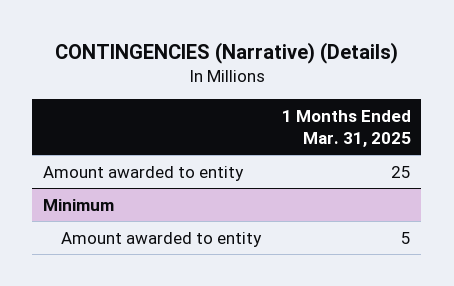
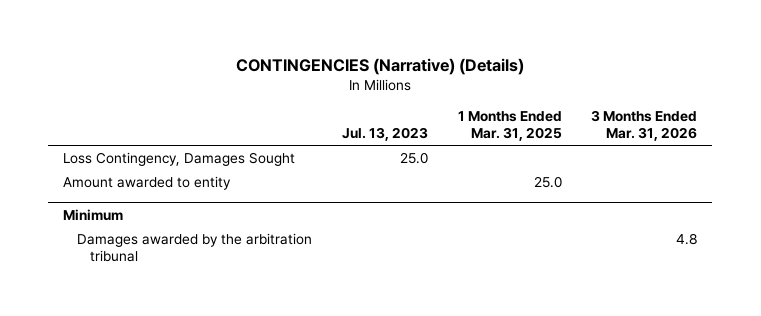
- | 1 Months Ended Mar. 31, 2025
+ | Jul. 13, 2023 | 1 Months Ended Mar. 31, 2025 | 3 Months Ended Mar. 31, 2026
- Amount awarded to entity | 25
+ Loss Contingency, Damages Sought | 25.0 | |
+ Amount awarded to entity | | 25.0 |
@ Minimum
- Amount awarded to entity | 5
+ Damages awarded by the arbitration tribunal | | | 4.8

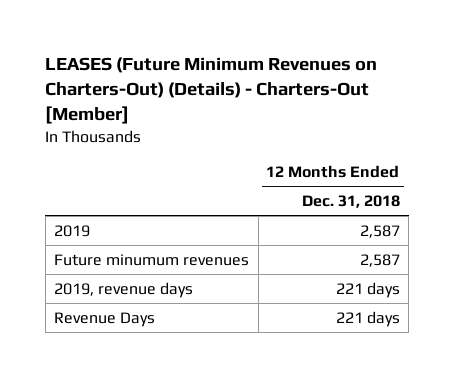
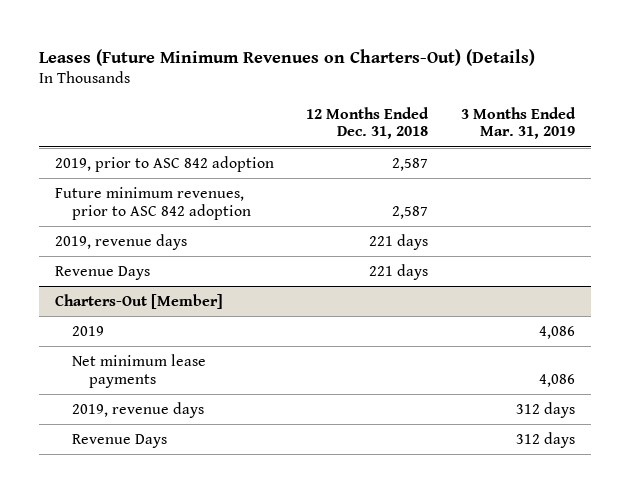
- LEASES (Future Minimum Revenues on Charters-Out) (Details) - Charters-Out [Member]
+ Leases (Future Minimum Revenues on Charters-Out) (Details)
- | 12 Months Ended Dec. 31, 2018
+ | 12 Months Ended Dec. 31, 2018 | 3 Months Ended Mar. 31, 2019
- 2019 | 2,587
- Future minumum revenues | 2,587
+ 2019, prior to ASC 842 adoption | 2,587 |
+ Future minimum revenues, prior to ASC 842 adoption | 2,587 |
+ Charters-Out [Member]
+ 2019 | | 4,086
+ Net minimum lease payments | | 4,086
+ 2019, revenue days | | 312 days
+ Revenue Days | | 312 days

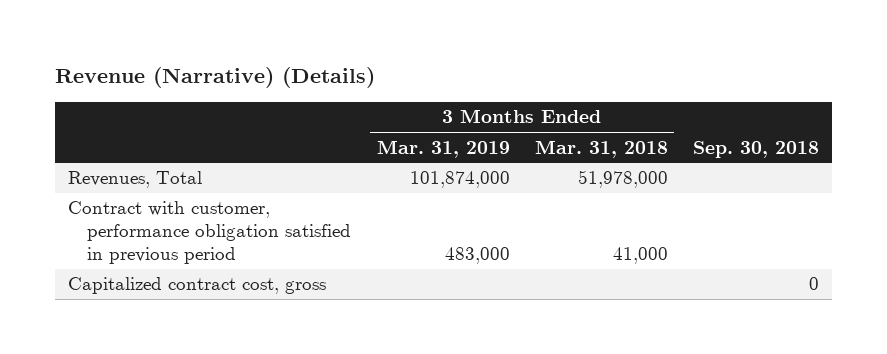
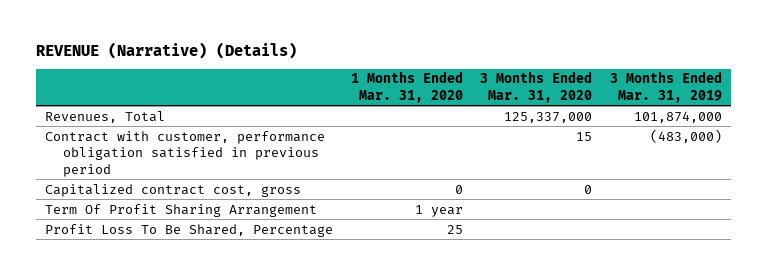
- Revenue (Narrative) (Details)
+ REVENUE (Narrative) (Details)
- | 3 Months Ended Mar. 31, 2019 | 3 Months Ended Mar. 31, 2018 | Sep. 30, 2018
+ | 1 Months Ended Mar. 31, 2020 | 3 Months Ended Mar. 31, 2020 | 3 Months Ended Mar. 31, 2019
- Contract with customer, performance obligation satisfied in previous period | 483,000 | 41,000 |
+ Contract with customer, performance obligation satisfied in previous period | | 15 | (483,000)
+ Term Of Profit Sharing Arrangement | 1 year | |
+ Profit Loss To Be Shared, Percentage | 25 | |

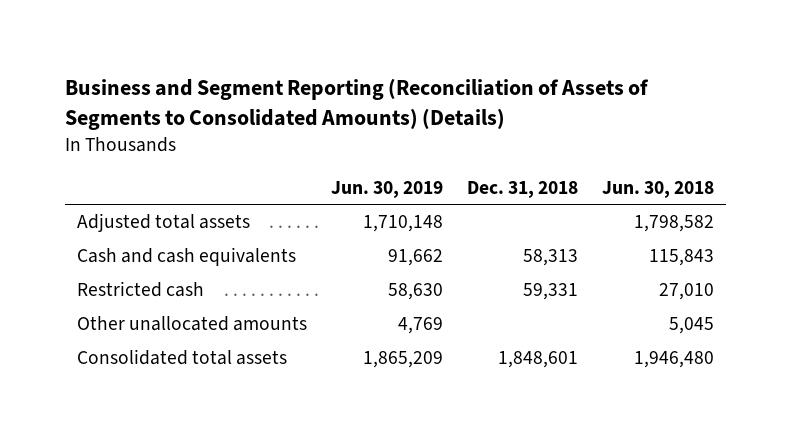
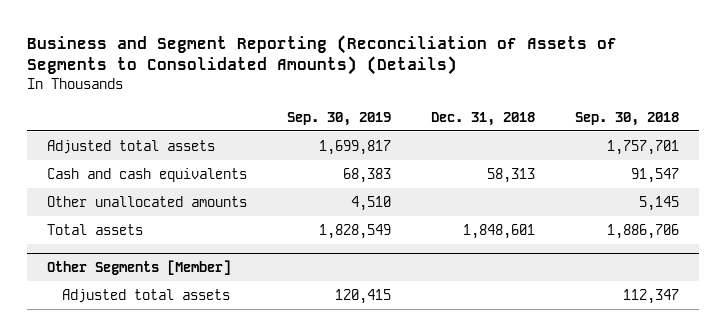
- | Jun. 30, 2019 | Dec. 31, 2018 | Jun. 30, 2018
+ | Sep. 30, 2019 | Dec. 31, 2018 | Sep. 30, 2018
- Restricted cash | 58,630 | 59,331 | 27,010
- Consolidated total assets | 1,865,209 | 1,848,601 | 1,946,480
+ Total assets | 1,828,549 | 1,848,601 | 1,886,706
+ Other Segments [Member]
+ Adjusted total assets | 120,415 | | 112,347

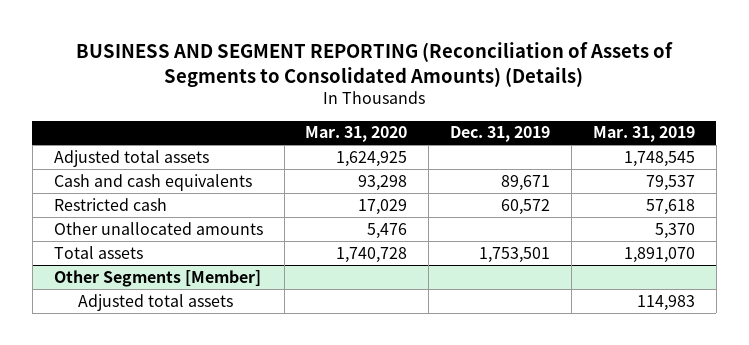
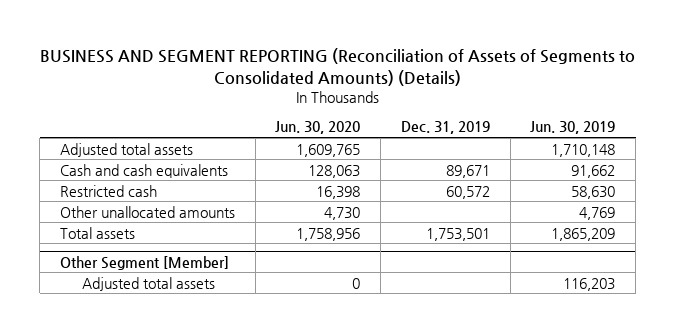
- | Mar. 31, 2020 | Dec. 31, 2019 | Mar. 31, 2019
+ | Jun. 30, 2020 | Dec. 31, 2019 | Jun. 30, 2019
- Other Segments [Member]
+ Other Segment [Member]

